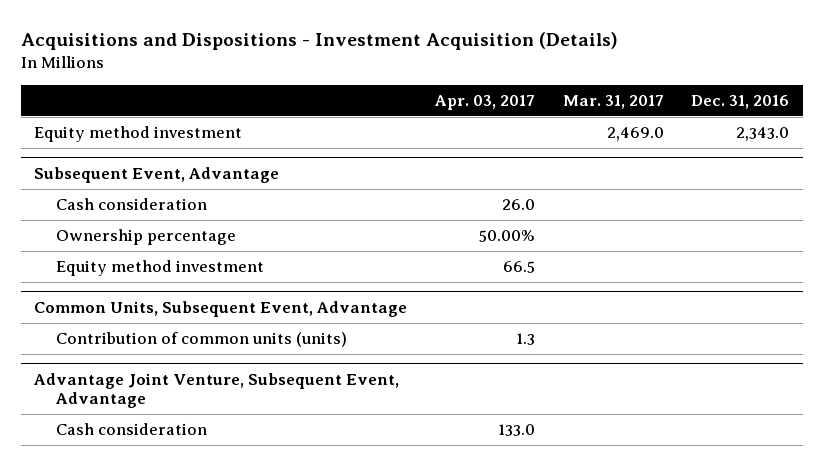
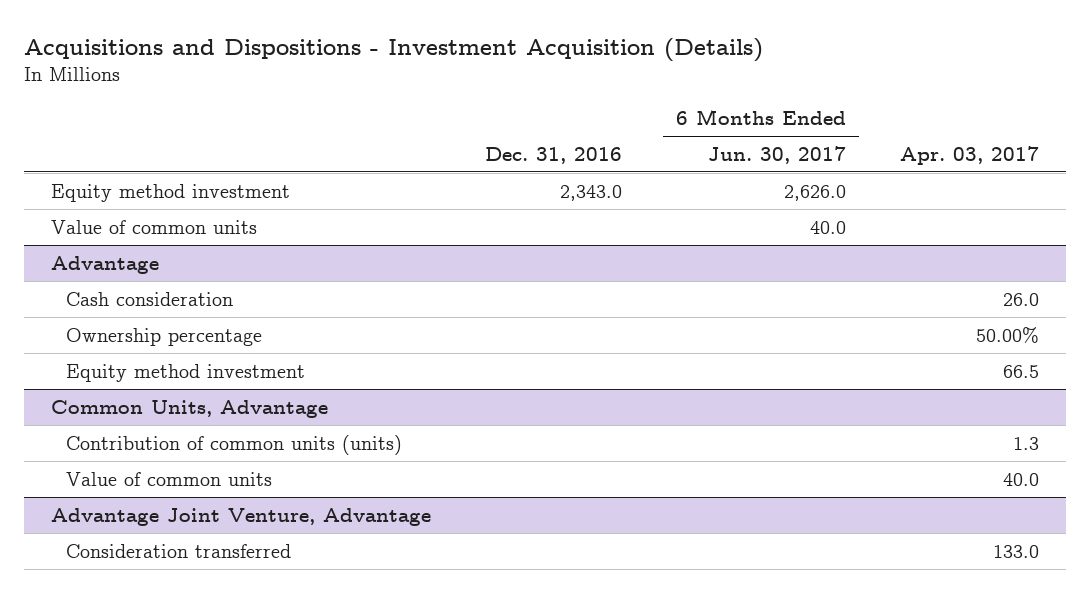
- | Apr. 03, 2017 | Mar. 31, 2017 | Dec. 31, 2016
+ | Dec. 31, 2016 | 6 Months Ended Jun. 30, 2017 | Apr. 03, 2017
- Subsequent Event, Advantage
+ Value of common units | | 40.0 |
+ Advantage
- Common Units, Subsequent Event, Advantage
+ Common Units, Advantage
- Advantage Joint Venture, Subsequent Event, Advantage
- Cash consideration | 133.0 | |
+ Value of common units | | | 40.0
+ Advantage Joint Venture, Advantage
+ Consideration transferred | | | 133.0

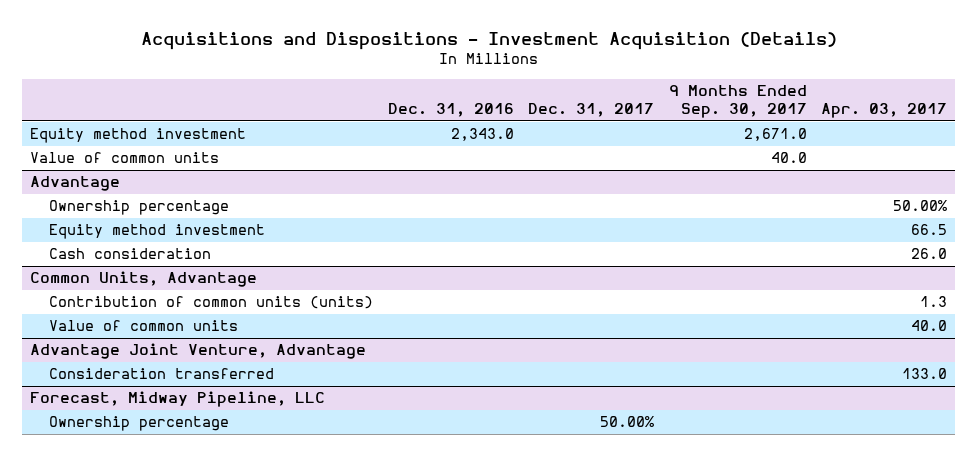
- | Dec. 31, 2016 | 6 Months Ended Jun. 30, 2017 | Apr. 03, 2017
+ | Dec. 31, 2016 | Dec. 31, 2017 | 9 Months Ended Sep. 30, 2017 | Apr. 03, 2017
@ Advantage
moved down: Cash consideration | | | | 26.0
+ Forecast, Midway Pipeline, LLC
+ Ownership percentage | | 50.00% | |

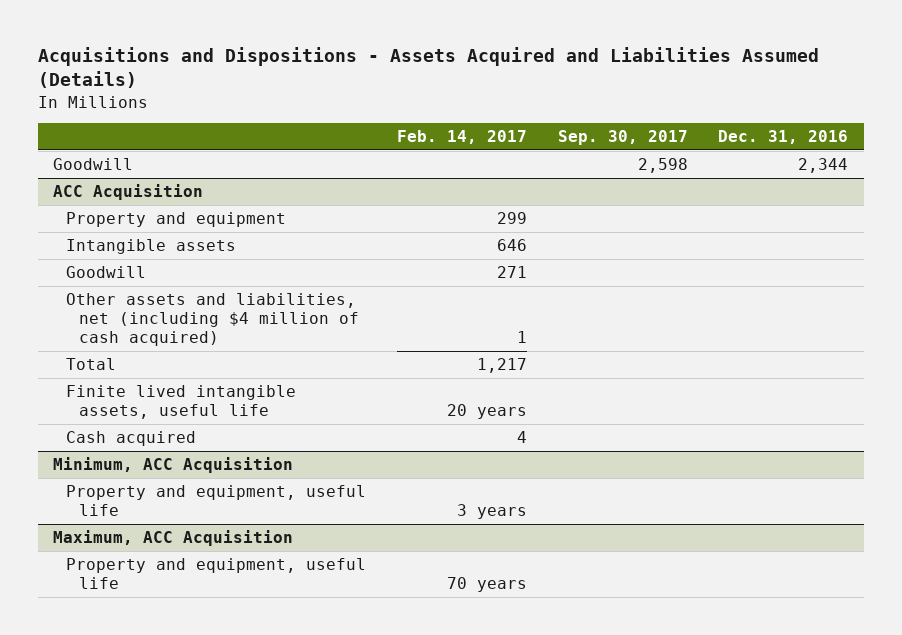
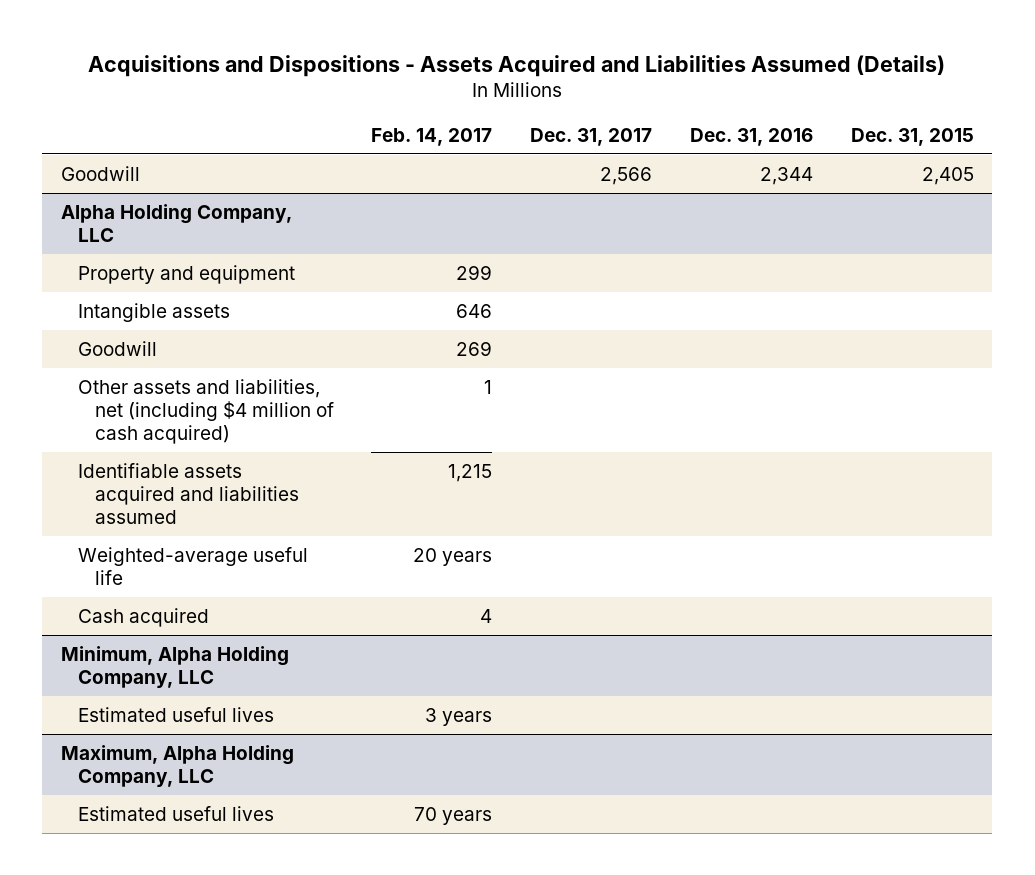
- | Feb. 14, 2017 | Sep. 30, 2017 | Dec. 31, 2016
+ | Feb. 14, 2017 | Dec. 31, 2017 | Dec. 31, 2016 | Dec. 31, 2015
- ACC Acquisition
+ Alpha Holding Company, LLC
- Goodwill | 271 | |
+ Goodwill | 269 | | |
- Total | 1,217 | |
- Finite lived intangible assets, useful life | 20 years | |
+ Identifiable assets acquired and liabilities assumed | 1,215 | | |
+ Weighted-average useful life | 20 years | | |
- Minimum, ACC Acquisition
- Property and equipment, useful life | 3 years | |
- Maximum, ACC Acquisition
- Property and equipment, useful life | 70 years | |
+ Minimum, Alpha Holding Company, LLC
+ Estimated useful lives | 3 years | | |
+ Maximum, Alpha Holding Company, LLC
+ Estimated useful lives | 70 years | | |

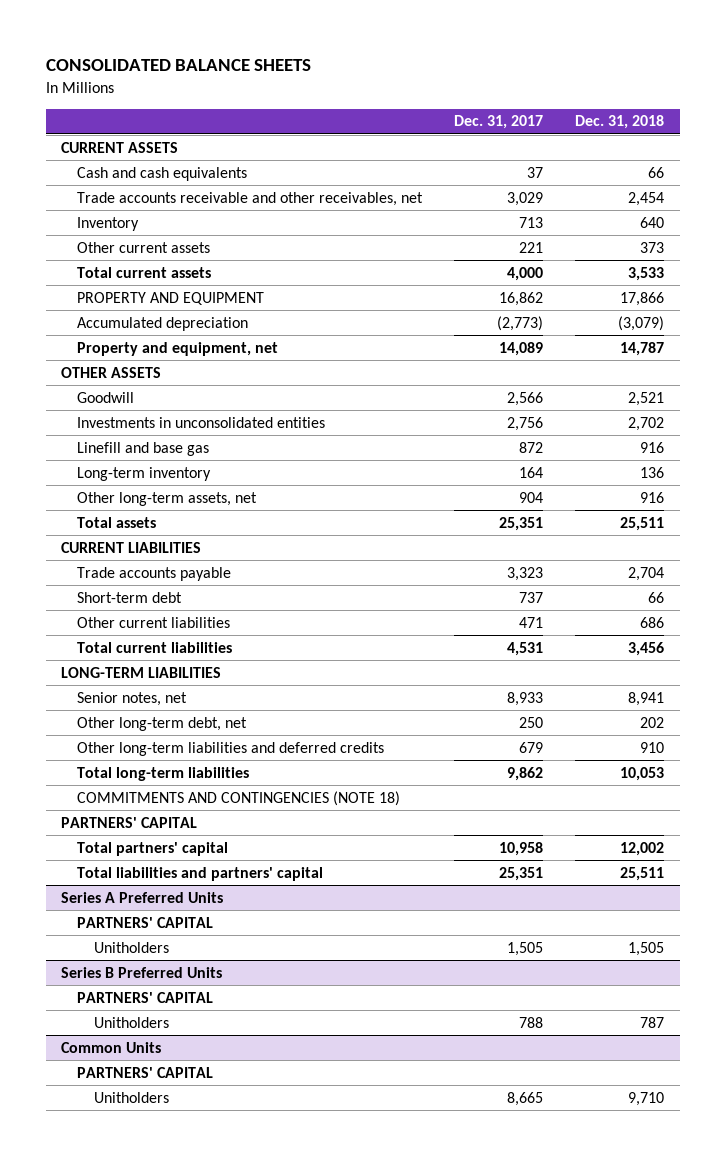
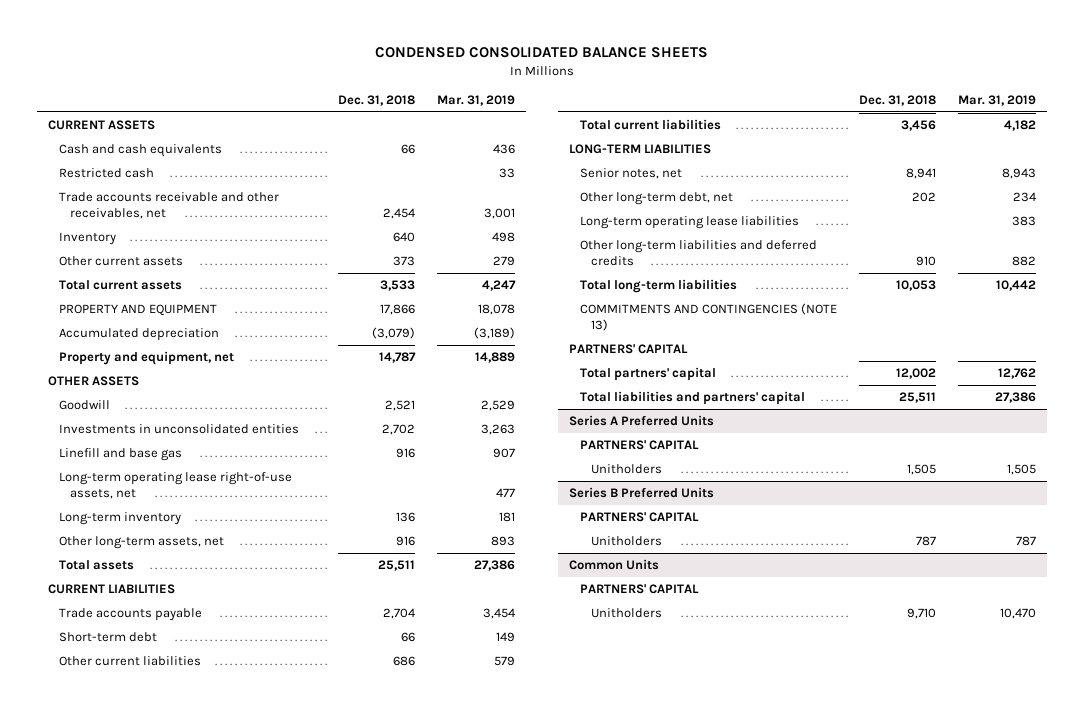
- CONSOLIDATED BALANCE SHEETS
+ CONDENSED CONSOLIDATED BALANCE SHEETS
- | Dec. 31, 2017 | Dec. 31, 2018
+ | Dec. 31, 2018 | Mar. 31, 2019
+ Restricted cash | | 33
+ Long-term operating lease right-of-use assets, net | | 477
+ Long-term operating lease liabilities | | 383
- COMMITMENTS AND CONTINGENCIES (NOTE 18)
+ COMMITMENTS AND CONTINGENCIES (NOTE 13)

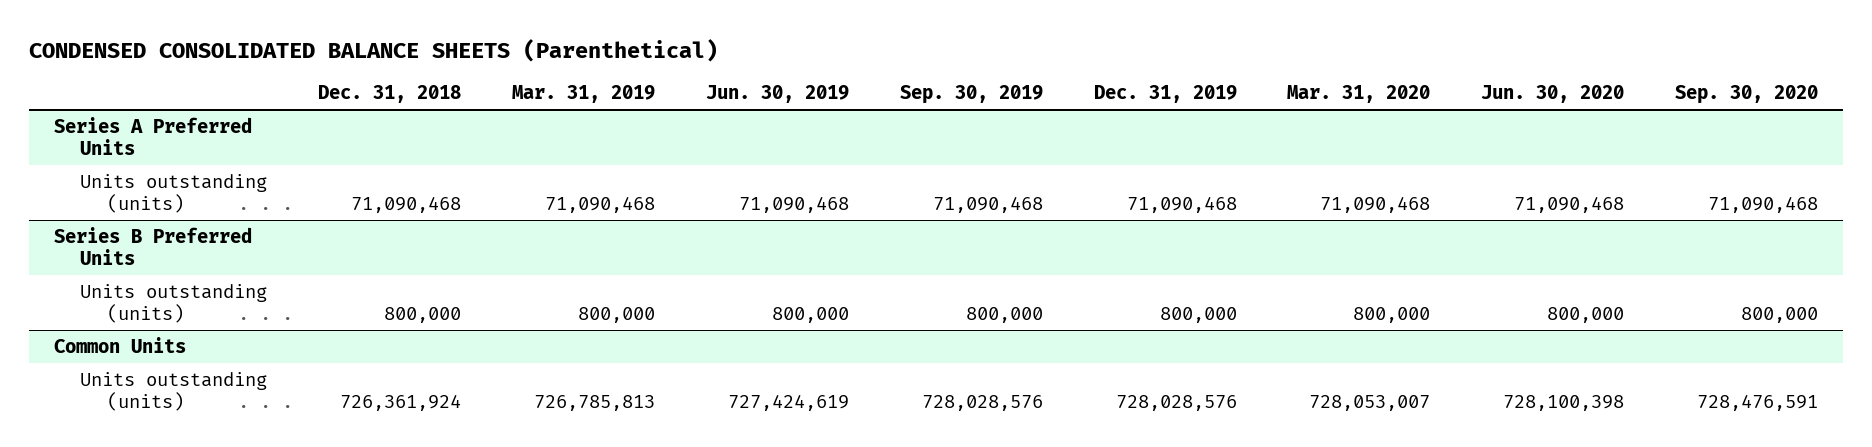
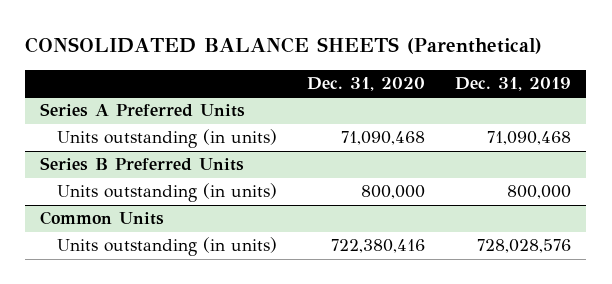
- CONDENSED CONSOLIDATED BALANCE SHEETS (Parenthetical)
+ CONSOLIDATED BALANCE SHEETS (Parenthetical)
- | Dec. 31, 2018 | Mar. 31, 2019 | Jun. 30, 2019 | Sep. 30, 2019 | Dec. 31, 2019 | Mar. 31, 2020 | Jun. 30, 2020 | Sep. 30, 2020
+ | Dec. 31, 2020 | Dec. 31, 2019
@ Series A Preferred Units
- Units outstanding (units) | 71,090,468 | 71,090,468 | 71,090,468 | 71,090,468 | 71,090,468 | 71,090,468 | 71,090,468 | 71,090,468
+ Units outstanding (in units) | 71,090,468 | 71,090,468
@ Series B Preferred Units
- Units outstanding (units) | 800,000 | 800,000 | 800,000 | 800,000 | 800,000 | 800,000 | 800,000 | 800,000
+ Units outstanding (in units) | 800,000 | 800,000
@ Common Units
- Units outstanding (units) | 726,361,924 | 726,785,813 | 727,424,619 | 728,028,576 | 728,028,576 | 728,053,007 | 728,100,398 | 728,476,591
+ Units outstanding (in units) | 722,380,416 | 728,028,576

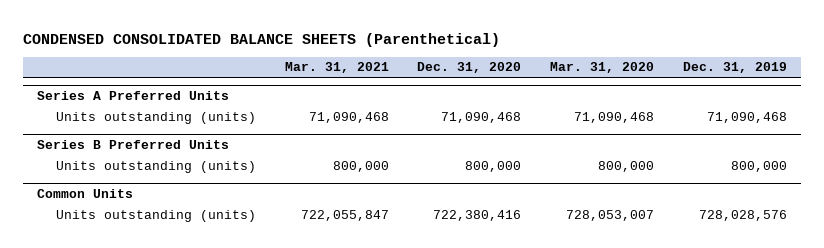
- CONSOLIDATED BALANCE SHEETS (Parenthetical)
+ CONDENSED CONSOLIDATED BALANCE SHEETS (Parenthetical)
- | Dec. 31, 2020 | Dec. 31, 2019
+ | Mar. 31, 2021 | Dec. 31, 2020 | Mar. 31, 2020 | Dec. 31, 2019
@ Series A Preferred Units
- Units outstanding (in units) | 71,090,468 | 71,090,468
+ Units outstanding (units) | 71,090,468 | 71,090,468 | 71,090,468 | 71,090,468
@ Series B Preferred Units
- Units outstanding (in units) | 800,000 | 800,000
+ Units outstanding (units) | 800,000 | 800,000 | 800,000 | 800,000
@ Common Units
- Units outstanding (in units) | 722,380,416 | 728,028,576
+ Units outstanding (units) | 722,055,847 | 722,380,416 | 728,053,007 | 728,028,576

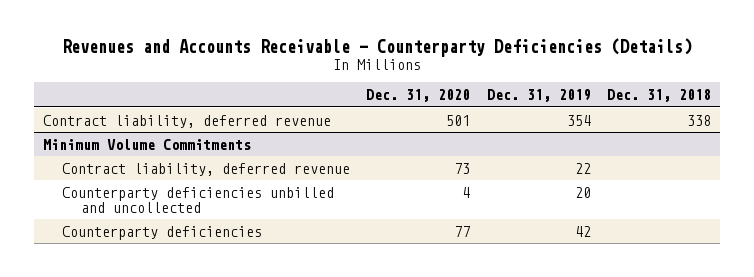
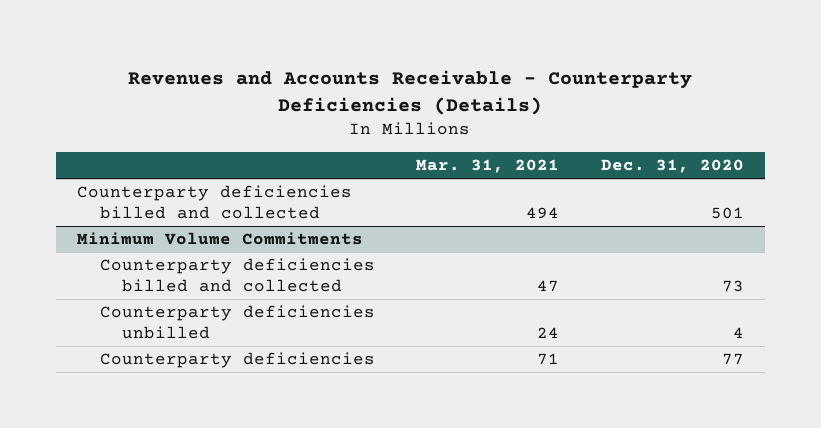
- | Dec. 31, 2020 | Dec. 31, 2019 | Dec. 31, 2018
+ | Mar. 31, 2021 | Dec. 31, 2020
- Contract liability, deferred revenue | 501 | 354 | 338
+ Counterparty deficiencies billed and collected | 494 | 501
@ Minimum Volume Commitments
- Contract liability, deferred revenue | 73 | 22 |
- Counterparty deficiencies unbilled and uncollected | 4 | 20 |
+ Counterparty deficiencies billed and collected | 47 | 73
+ Counterparty deficiencies unbilled | 24 | 4

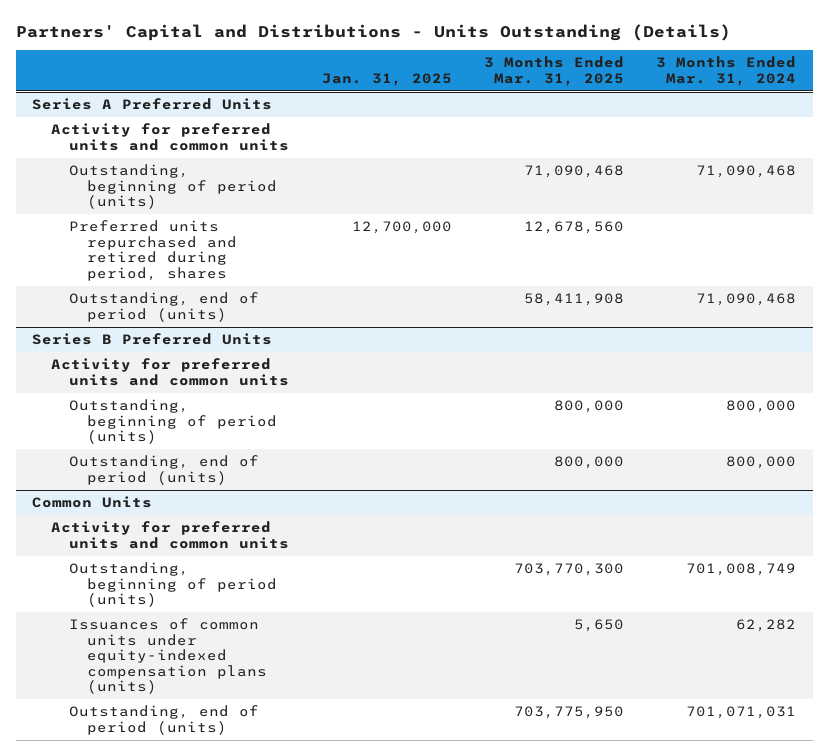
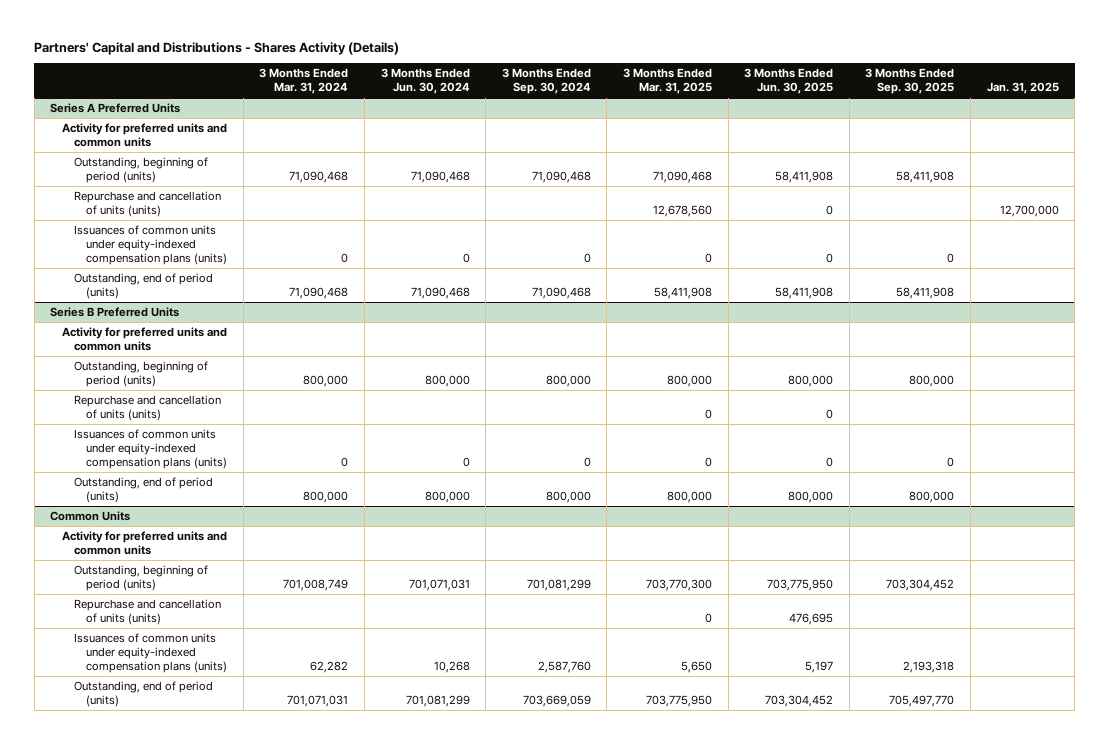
- Partners' Capital and Distributions - Units Outstanding (Details)
+ Partners' Capital and Distributions - Shares Activity (Details)
- | Jan. 31, 2025 | 3 Months Ended Mar. 31, 2025 | 3 Months Ended Mar. 31, 2024
+ | 3 Months Ended Mar. 31, 2024 | 3 Months Ended Jun. 30, 2024 | 3 Months Ended Sep. 30, 2024 | 3 Months Ended Mar. 31, 2025 | 3 Months Ended Jun. 30, 2025 | 3 Months Ended Sep. 30, 2025 | Jan. 31, 2025
@ Series A Preferred Units
- Preferred units repurchased and retired during period, shares | 12,700,000 | 12,678,560 |
+ Repurchase and cancellation of units (units) | | | | 12,678,560 | 0 | | 12,700,000
+ Issuances of common units under equity-indexed compensation plans (units) | 0 | 0 | 0 | 0 | 0 | 0 |
@ Series B Preferred Units
+ Repurchase and cancellation of units (units) | | | | 0 | 0 | |
+ Issuances of common units under equity-indexed compensation plans (units) | 0 | 0 | 0 | 0 | 0 | 0 |
@ Common Units
+ Repurchase and cancellation of units (units) | | | | 0 | 476,695 | |

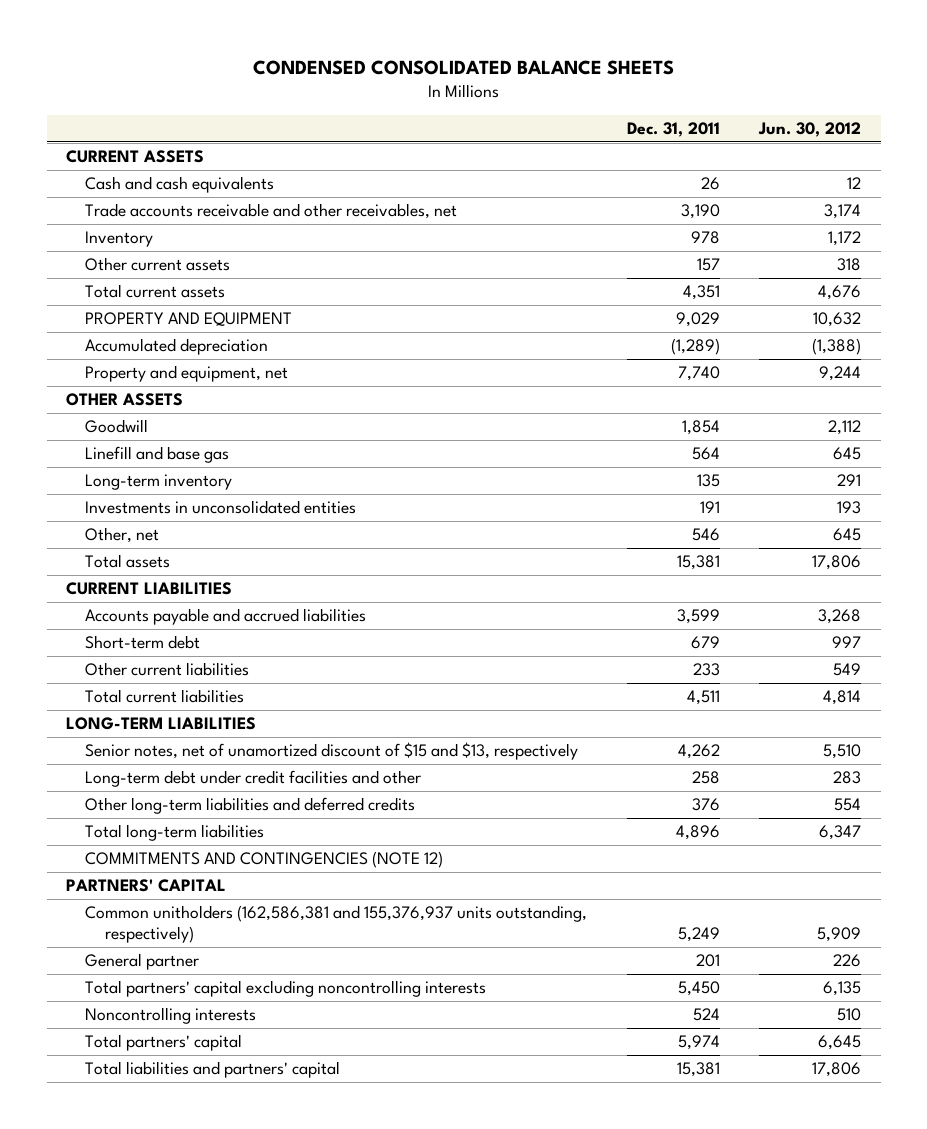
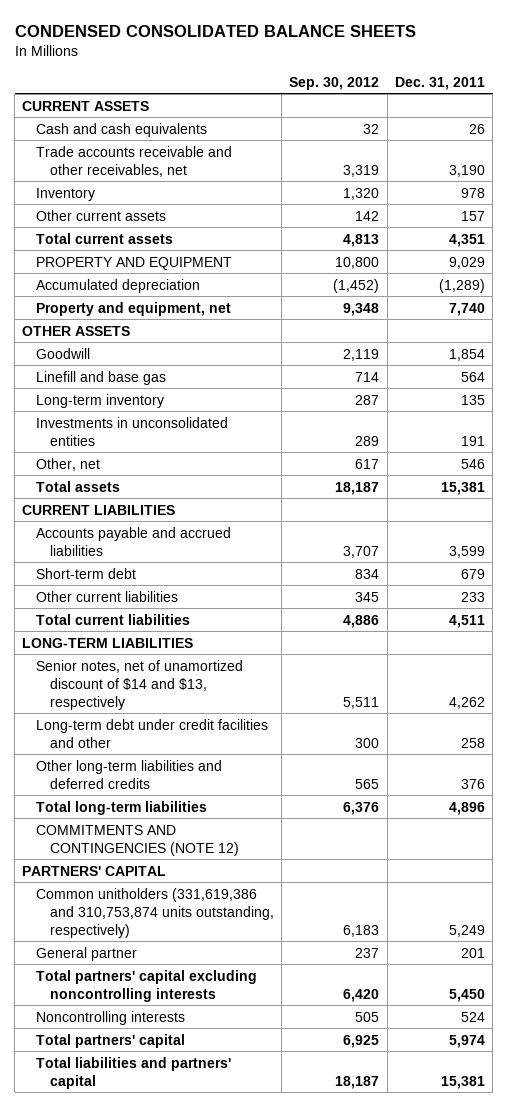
- | Dec. 31, 2011 | Jun. 30, 2012
+ | Sep. 30, 2012 | Dec. 31, 2011
- Senior notes, net of unamortized discount of $15 and $13, respectively | 4,262 | 5,510
+ Senior notes, net of unamortized discount of $14 and $13, respectively | 5,511 | 4,262
- Common unitholders (162,586,381 and 155,376,937 units outstanding, respectively) | 5,249 | 5,909
+ Common unitholders (331,619,386 and 310,753,874 units outstanding, respectively) | 6,183 | 5,249

